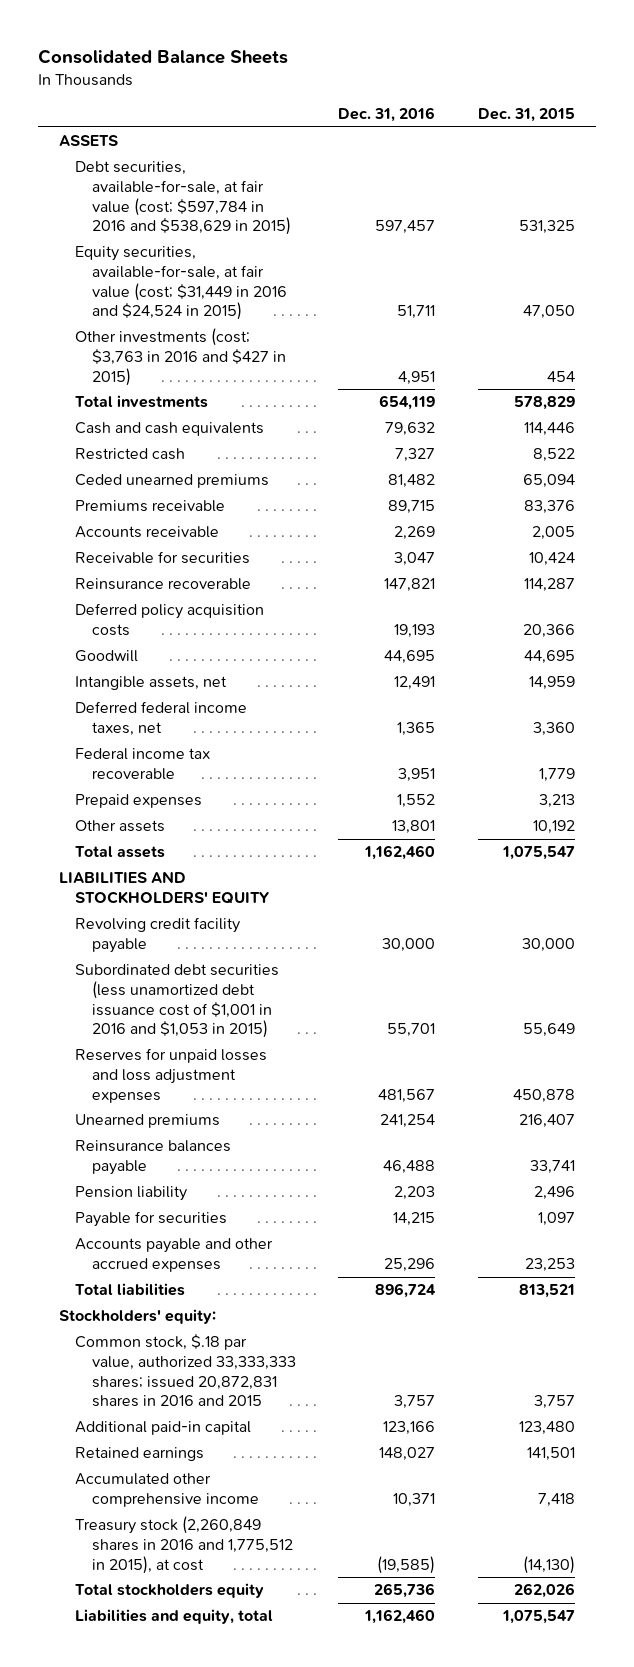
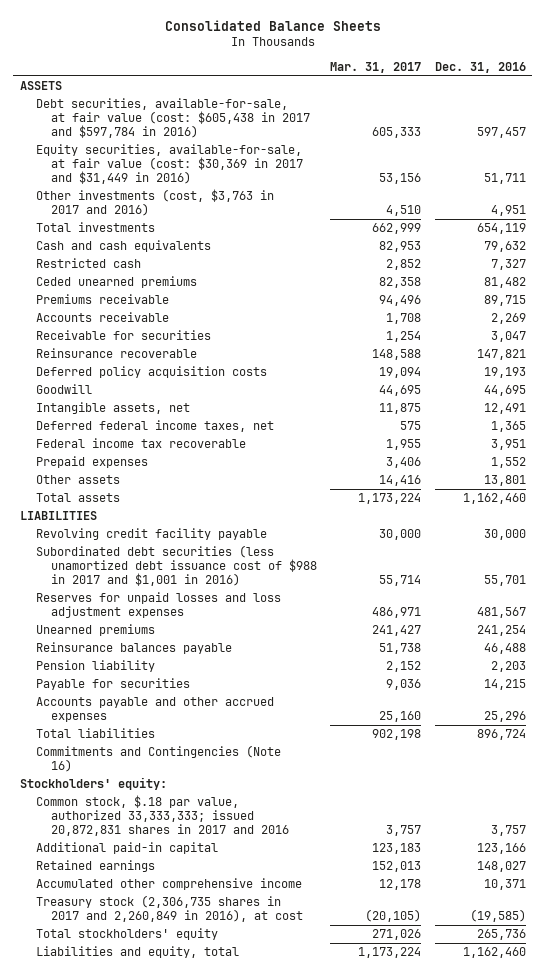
- | Dec. 31, 2016 | Dec. 31, 2015
+ | Mar. 31, 2017 | Dec. 31, 2016
- Debt securities, available-for-sale, at fair value (cost; $597,784 in 2016 and $538,629 in 2015) | 597,457 | 531,325
- Equity securities, available-for-sale, at fair value (cost; $31,449 in 2016 and $24,524 in 2015) | 51,711 | 47,050
- Other investments (cost; $3,763 in 2016 and $427 in 2015) | 4,951 | 454
+ Debt securities, available-for-sale, at fair value (cost: $605,438 in 2017 and $597,784 in 2016) | 605,333 | 597,457
+ Equity securities, available-for-sale, at fair value (cost: $30,369 in 2017 and $31,449 in 2016) | 53,156 | 51,711
+ Other investments (cost, $3,763 in 2017 and 2016) | 4,510 | 4,951
- LIABILITIES AND STOCKHOLDERS' EQUITY
+ LIABILITIES
- Subordinated debt securities (less unamortized debt issuance cost of $1,001 in 2016 and $1,053 in 2015) | 55,701 | 55,649
+ Subordinated debt securities (less unamortized debt issuance cost of $988 in 2017 and $1,001 in 2016) | 55,714 | 55,701
+ Commitments and Contingencies (Note 16)
- Common stock, $.18 par value, authorized 33,333,333 shares; issued 20,872,831 shares in 2016 and 2015 | 3,757 | 3,757
+ Common stock, $.18 par value, authorized 33,333,333; issued 20,872,831 shares in 2017 and 2016 | 3,757 | 3,757
- Treasury stock (2,260,849 shares in 2016 and 1,775,512 in 2015), at cost | (19,585) | (14,130)
- Total stockholders equity | 265,736 | 262,026
+ Treasury stock (2,306,735 shares in 2017 and 2,260,849 in 2016), at cost | (20,105) | (19,585)
+ Total stockholders' equity | 271,026 | 265,736

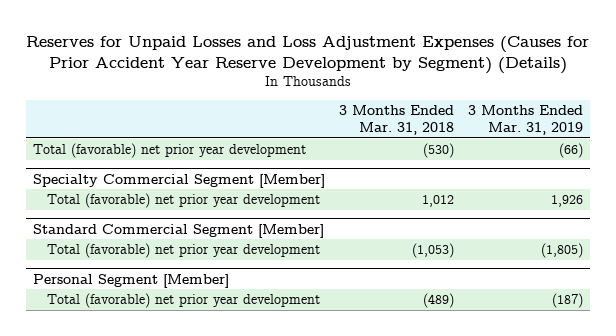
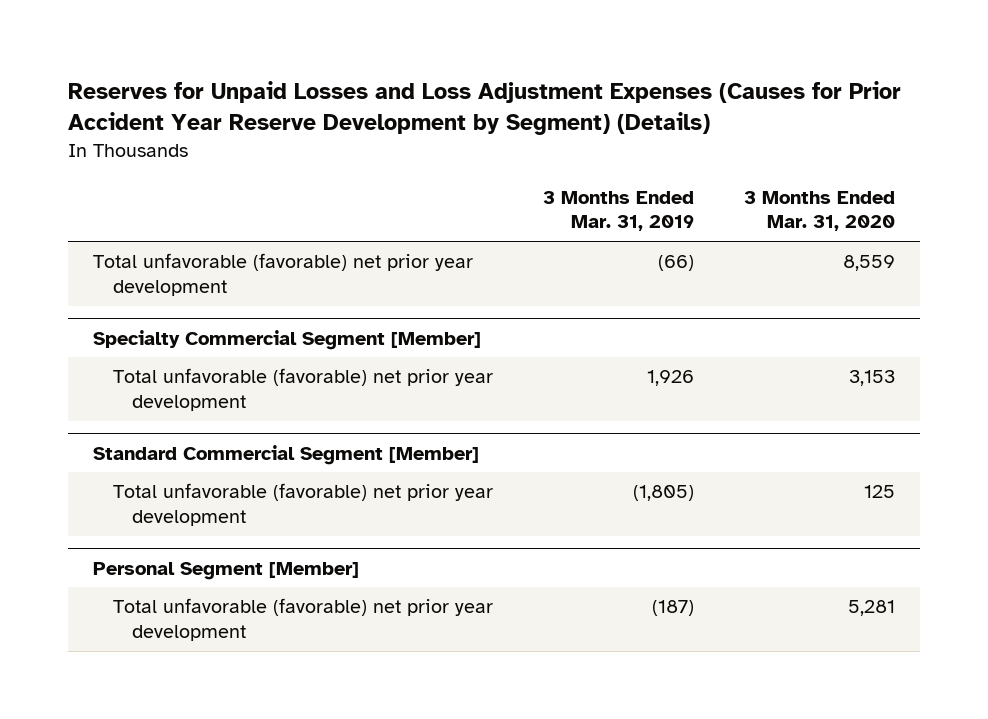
- | 3 Months Ended Mar. 31, 2018 | 3 Months Ended Mar. 31, 2019
+ | 3 Months Ended Mar. 31, 2019 | 3 Months Ended Mar. 31, 2020
- Total (favorable) net prior year development | (530) | (66)
+ Total unfavorable (favorable) net prior year development | (66) | 8,559
@ Specialty Commercial Segment [Member]
- Total (favorable) net prior year development | 1,012 | 1,926
+ Total unfavorable (favorable) net prior year development | 1,926 | 3,153
@ Standard Commercial Segment [Member]
- Total (favorable) net prior year development | (1,053) | (1,805)
+ Total unfavorable (favorable) net prior year development | (1,805) | 125
@ Personal Segment [Member]
- Total (favorable) net prior year development | (489) | (187)
+ Total unfavorable (favorable) net prior year development | (187) | 5,281

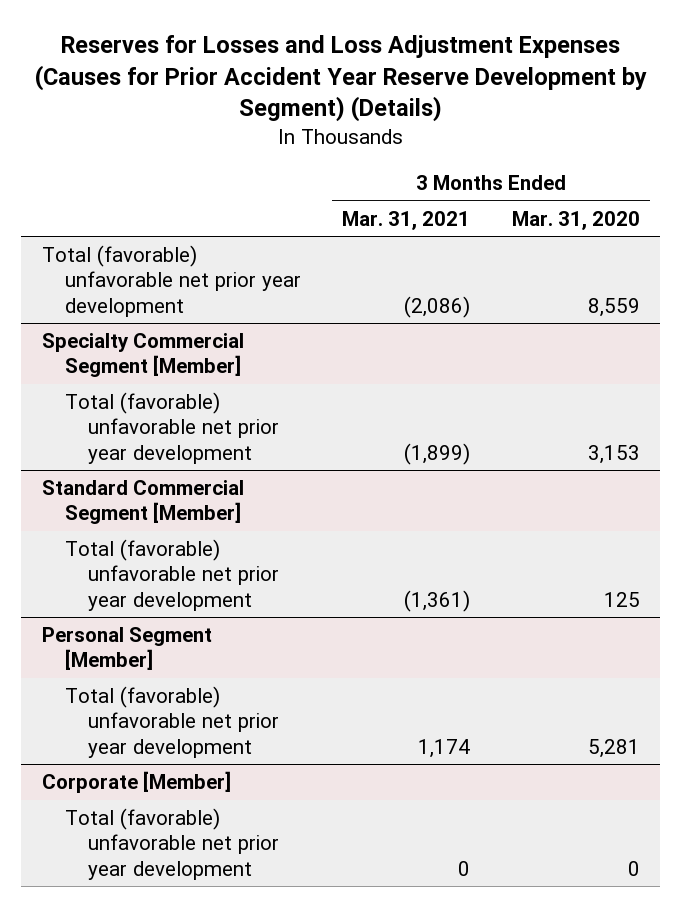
- Reserves for Unpaid Losses and Loss Adjustment Expenses (Causes for Prior Accident Year Reserve Development by Segment) (Details)
+ Reserves for Losses and Loss Adjustment Expenses (Causes for Prior Accident Year Reserve Development by Segment) (Details)
- | 3 Months Ended Mar. 31, 2019 | 3 Months Ended Mar. 31, 2020
+ | 3 Months Ended Mar. 31, 2021 | 3 Months Ended Mar. 31, 2020
- Total unfavorable (favorable) net prior year development | (66) | 8,559
+ Total (favorable) unfavorable net prior year development | (2,086) | 8,559
@ Specialty Commercial Segment [Member]
- Total unfavorable (favorable) net prior year development | 1,926 | 3,153
+ Total (favorable) unfavorable net prior year development | (1,899) | 3,153
@ Standard Commercial Segment [Member]
- Total unfavorable (favorable) net prior year development | (1,805) | 125
+ Total (favorable) unfavorable net prior year development | (1,361) | 125
@ Personal Segment [Member]
- Total unfavorable (favorable) net prior year development | (187) | 5,281
+ Total (favorable) unfavorable net prior year development | 1,174 | 5,281
+ Corporate [Member]
+ Total (favorable) unfavorable net prior year development | 0 | 0

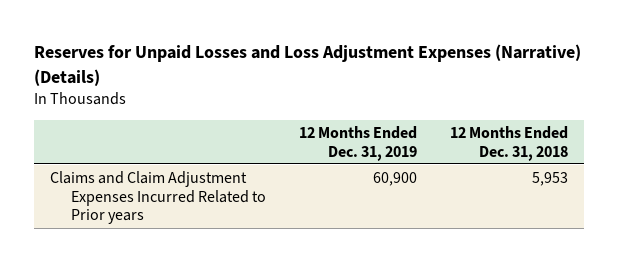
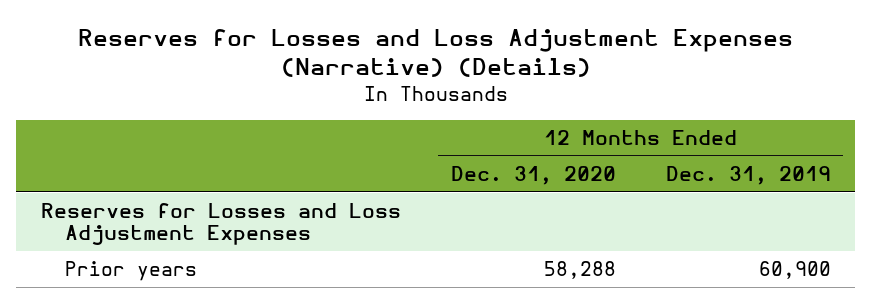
- Reserves for Unpaid Losses and Loss Adjustment Expenses (Narrative) (Details)
+ Reserves for Losses and Loss Adjustment Expenses (Narrative) (Details)
- | 12 Months Ended Dec. 31, 2019 | 12 Months Ended Dec. 31, 2018
+ | 12 Months Ended Dec. 31, 2020 | 12 Months Ended Dec. 31, 2019
- Claims and Claim Adjustment Expenses Incurred Related to Prior years | 60,900 | 5,953
+ Reserves for Losses and Loss Adjustment Expenses
+ Prior years | 58,288 | 60,900

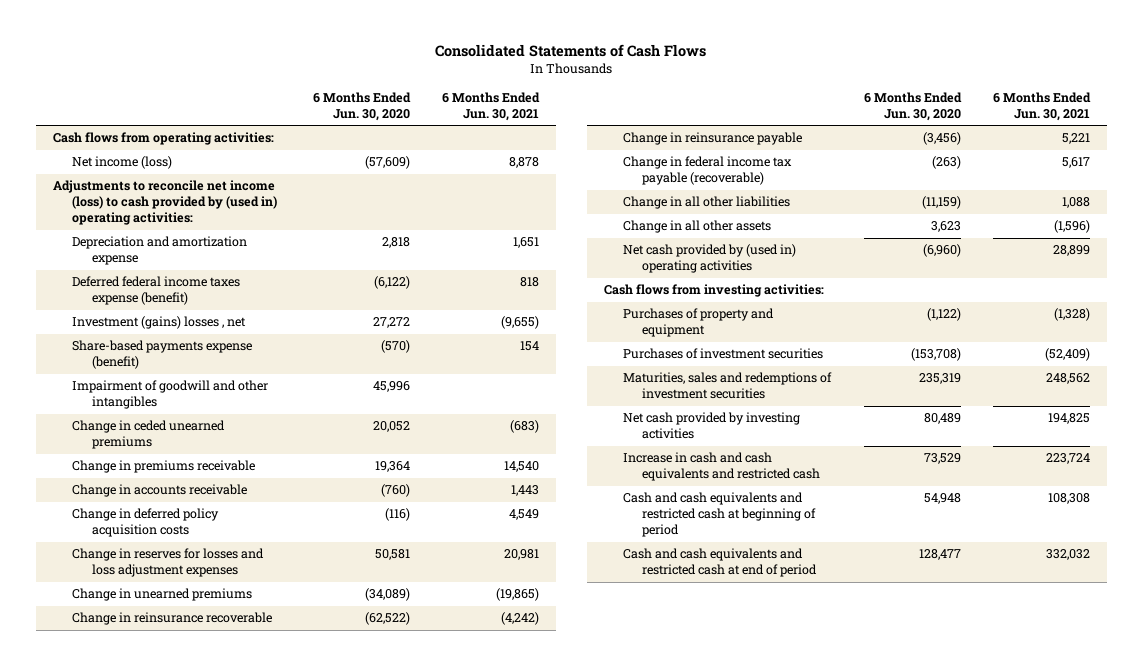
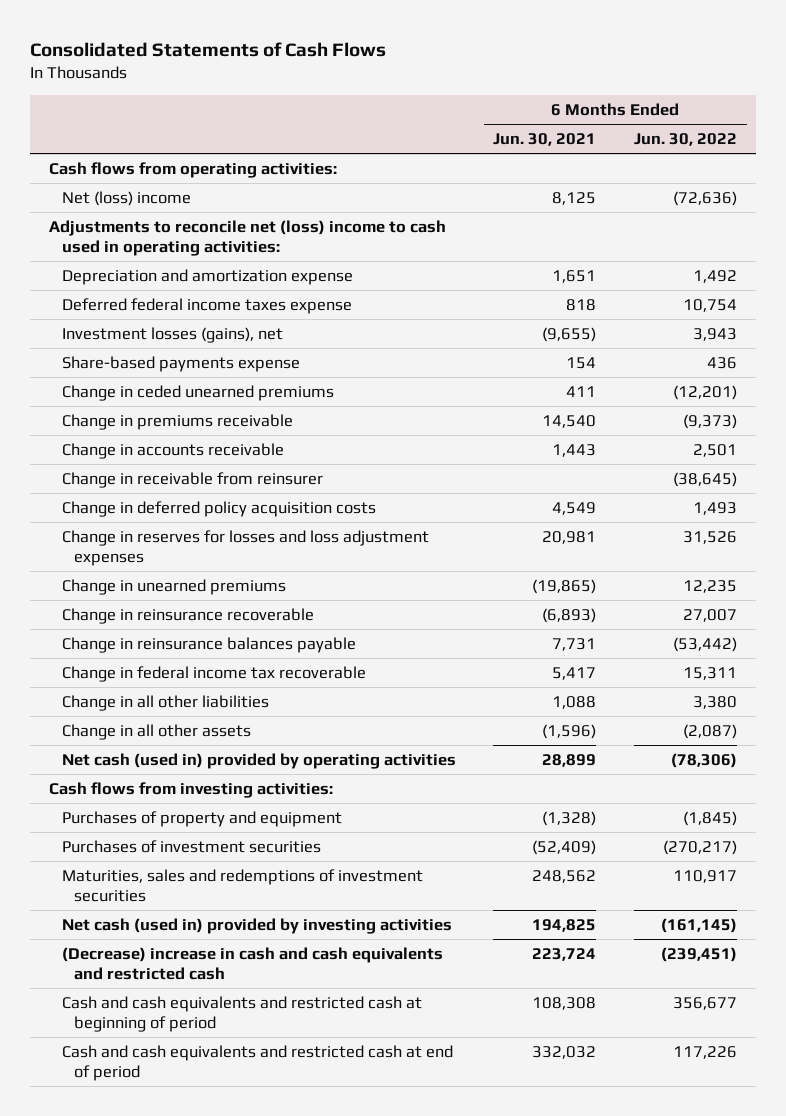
- | 6 Months Ended Jun. 30, 2020 | 6 Months Ended Jun. 30, 2021
+ | 6 Months Ended Jun. 30, 2021 | 6 Months Ended Jun. 30, 2022
- Net income (loss) | (57,609) | 8,878
- Adjustments to reconcile net income (loss) to cash provided by (used in) operating activities:
+ Net (loss) income | 8,125 | (72,636)
+ Adjustments to reconcile net (loss) income to cash used in operating activities:
- Deferred federal income taxes expense (benefit) | (6,122) | 818
- Investment (gains) losses , net | 27,272 | (9,655)
- Share-based payments expense (benefit) | (570) | 154
- Impairment of goodwill and other intangibles | 45,996 |
- Change in ceded unearned premiums | 20,052 | (683)
+ Deferred federal income taxes expense | 818 | 10,754
+ Investment losses (gains), net | (9,655) | 3,943
+ Share-based payments expense | 154 | 436
+ Change in ceded unearned premiums | 411 | (12,201)
+ Change in receivable from reinsurer | | (38,645)
- Change in reinsurance recoverable | (62,522) | (4,242)
- Change in reinsurance payable | (3,456) | 5,221
- Change in federal income tax payable (recoverable) | (263) | 5,617
+ Change in reinsurance recoverable | (6,893) | 27,007
+ Change in reinsurance balances payable | 7,731 | (53,442)
+ Change in federal income tax recoverable | 5,417 | 15,311
- Net cash provided by (used in) operating activities | (6,960) | 28,899
+ Net cash (used in) provided by operating activities | 28,899 | (78,306)
- Net cash provided by investing activities | 80,489 | 194,825
- Increase in cash and cash equivalents and restricted cash | 73,529 | 223,724
+ Net cash (used in) provided by investing activities | 194,825 | (161,145)
+ (Decrease) increase in cash and cash equivalents and restricted cash | 223,724 | (239,451)

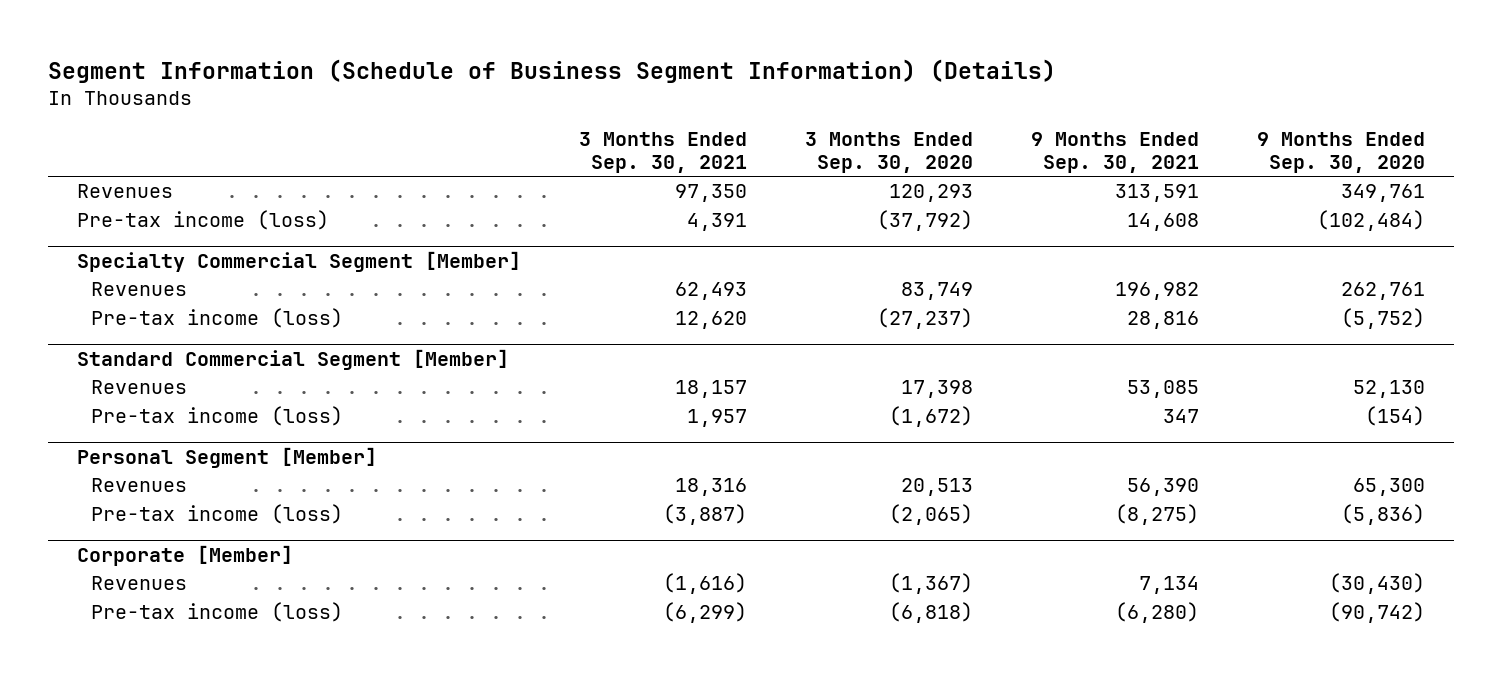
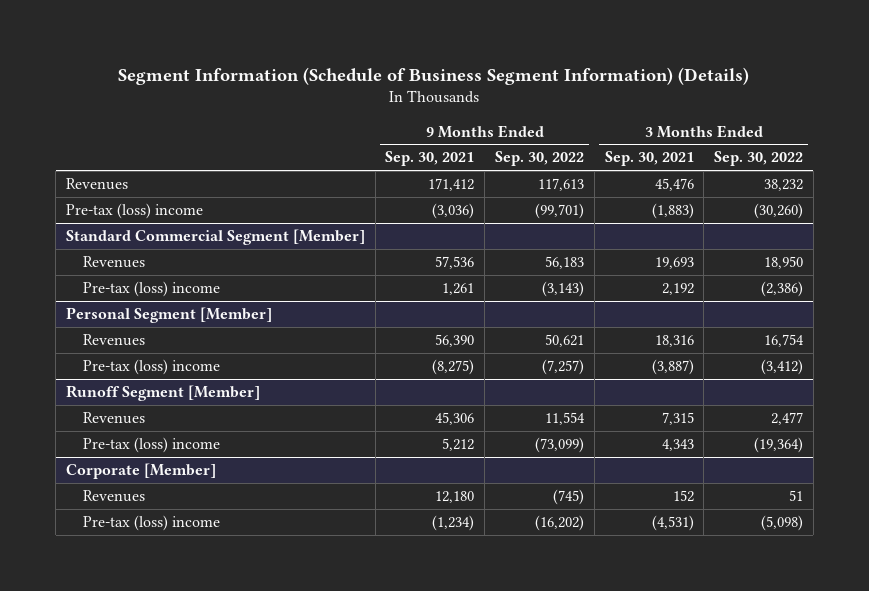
- | 3 Months Ended Sep. 30, 2021 | 3 Months Ended Sep. 30, 2020 | 9 Months Ended Sep. 30, 2021 | 9 Months Ended Sep. 30, 2020
+ | 9 Months Ended Sep. 30, 2021 | 9 Months Ended Sep. 30, 2022 | 3 Months Ended Sep. 30, 2021 | 3 Months Ended Sep. 30, 2022
- Revenues | 97,350 | 120,293 | 313,591 | 349,761
- Pre-tax income (loss) | 4,391 | (37,792) | 14,608 | (102,484)
- Specialty Commercial Segment [Member]
- Revenues | 62,493 | 83,749 | 196,982 | 262,761
- Pre-tax income (loss) | 12,620 | (27,237) | 28,816 | (5,752)
+ Revenues | 171,412 | 117,613 | 45,476 | 38,232
+ Pre-tax (loss) income | (3,036) | (99,701) | (1,883) | (30,260)
@ Standard Commercial Segment [Member]
- Revenues | 18,157 | 17,398 | 53,085 | 52,130
- Pre-tax income (loss) | 1,957 | (1,672) | 347 | (154)
+ Revenues | 57,536 | 56,183 | 19,693 | 18,950
+ Pre-tax (loss) income | 1,261 | (3,143) | 2,192 | (2,386)
@ Personal Segment [Member]
- Pre-tax income (loss) | (3,887) | (2,065) | (8,275) | (5,836)
+ Pre-tax (loss) income | (8,275) | (7,257) | (3,887) | (3,412)
+ Runoff Segment [Member]
+ Revenues | 45,306 | 11,554 | 7,315 | 2,477
+ Pre-tax (loss) income | 5,212 | (73,099) | 4,343 | (19,364)
@ Corporate [Member]
- Revenues | (1,616) | (1,367) | 7,134 | (30,430)
- Pre-tax income (loss) | (6,299) | (6,818) | (6,280) | (90,742)
+ Revenues | 12,180 | (745) | 152 | 51
+ Pre-tax (loss) income | (1,234) | (16,202) | (4,531) | (5,098)

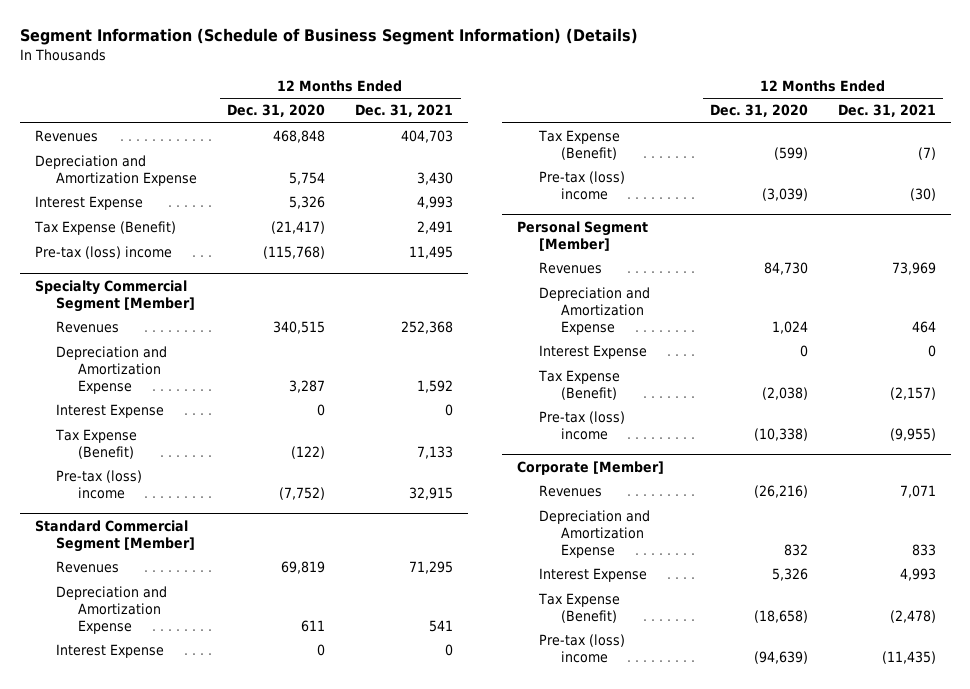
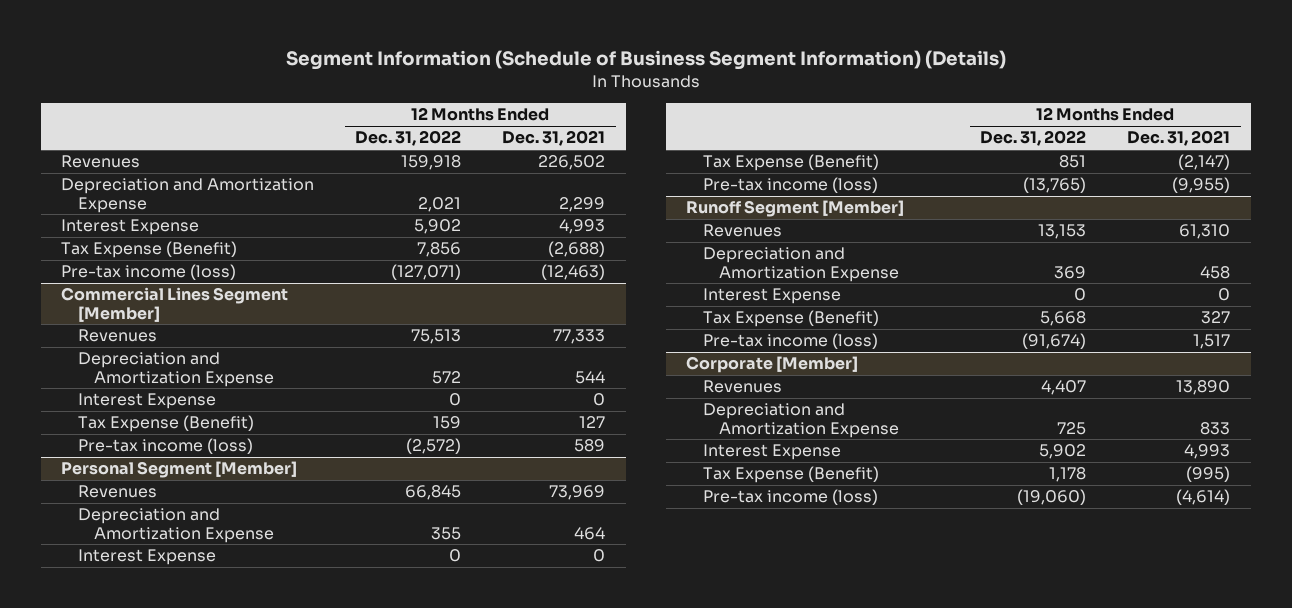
- | 12 Months Ended Dec. 31, 2020 | 12 Months Ended Dec. 31, 2021
+ | 12 Months Ended Dec. 31, 2022 | 12 Months Ended Dec. 31, 2021
- Revenues | 468,848 | 404,703
- Depreciation and Amortization Expense | 5,754 | 3,430
+ Revenues | 159,918 | 226,502
+ Depreciation and Amortization Expense | 2,021 | 2,299
- Tax Expense (Benefit) | (21,417) | 2,491
- Pre-tax (loss) income | (115,768) | 11,495
- Specialty Commercial Segment [Member]
- Revenues | 340,515 | 252,368
- Depreciation and Amortization Expense | 3,287 | 1,592
- Interest Expense | 0 | 0
- Tax Expense (Benefit) | (122) | 7,133
- Pre-tax (loss) income | (7,752) | 32,915
- Standard Commercial Segment [Member]
- Revenues | 69,819 | 71,295
- Depreciation and Amortization Expense | 611 | 541
+ Tax Expense (Benefit) | 7,856 | (2,688)
+ Pre-tax income (loss) | (127,071) | (12,463)
+ Commercial Lines Segment [Member]
+ Revenues | 75,513 | 77,333
+ Depreciation and Amortization Expense | 572 | 544
- Tax Expense (Benefit) | (599) | (7)
- Pre-tax (loss) income | (3,039) | (30)
+ Tax Expense (Benefit) | 159 | 127
+ Pre-tax income (loss) | (2,572) | 589
@ Personal Segment [Member]
- Tax Expense (Benefit) | (2,038) | (2,157)
- Pre-tax (loss) income | (10,338) | (9,955)
+ Tax Expense (Benefit) | 851 | (2,147)
+ Pre-tax income (loss) | (13,765) | (9,955)
+ Runoff Segment [Member]
+ Revenues | 13,153 | 61,310
+ Depreciation and Amortization Expense | 369 | 458
+ Interest Expense | 0 | 0
+ Tax Expense (Benefit) | 5,668 | 327
+ Pre-tax income (loss) | (91,674) | 1,517
@ Corporate [Member]
- Revenues | (26,216) | 7,071
+ Revenues | 4,407 | 13,890
- Tax Expense (Benefit) | (18,658) | (2,478)
- Pre-tax (loss) income | (94,639) | (11,435)
+ Tax Expense (Benefit) | 1,178 | (995)
+ Pre-tax income (loss) | (19,060) | (4,614)

